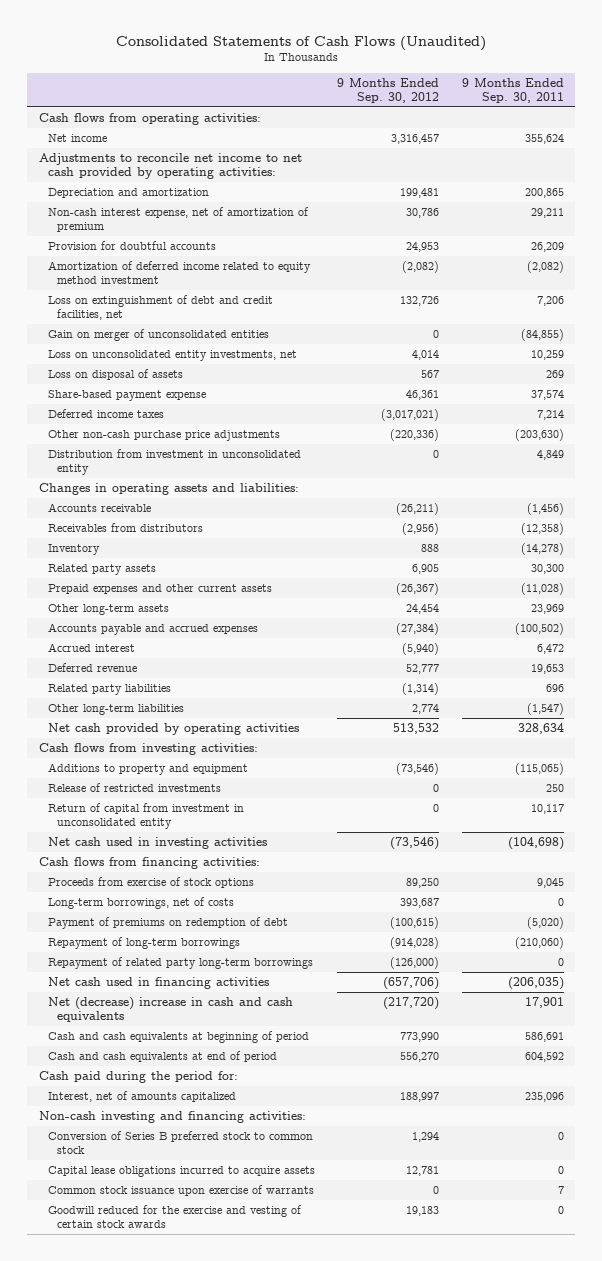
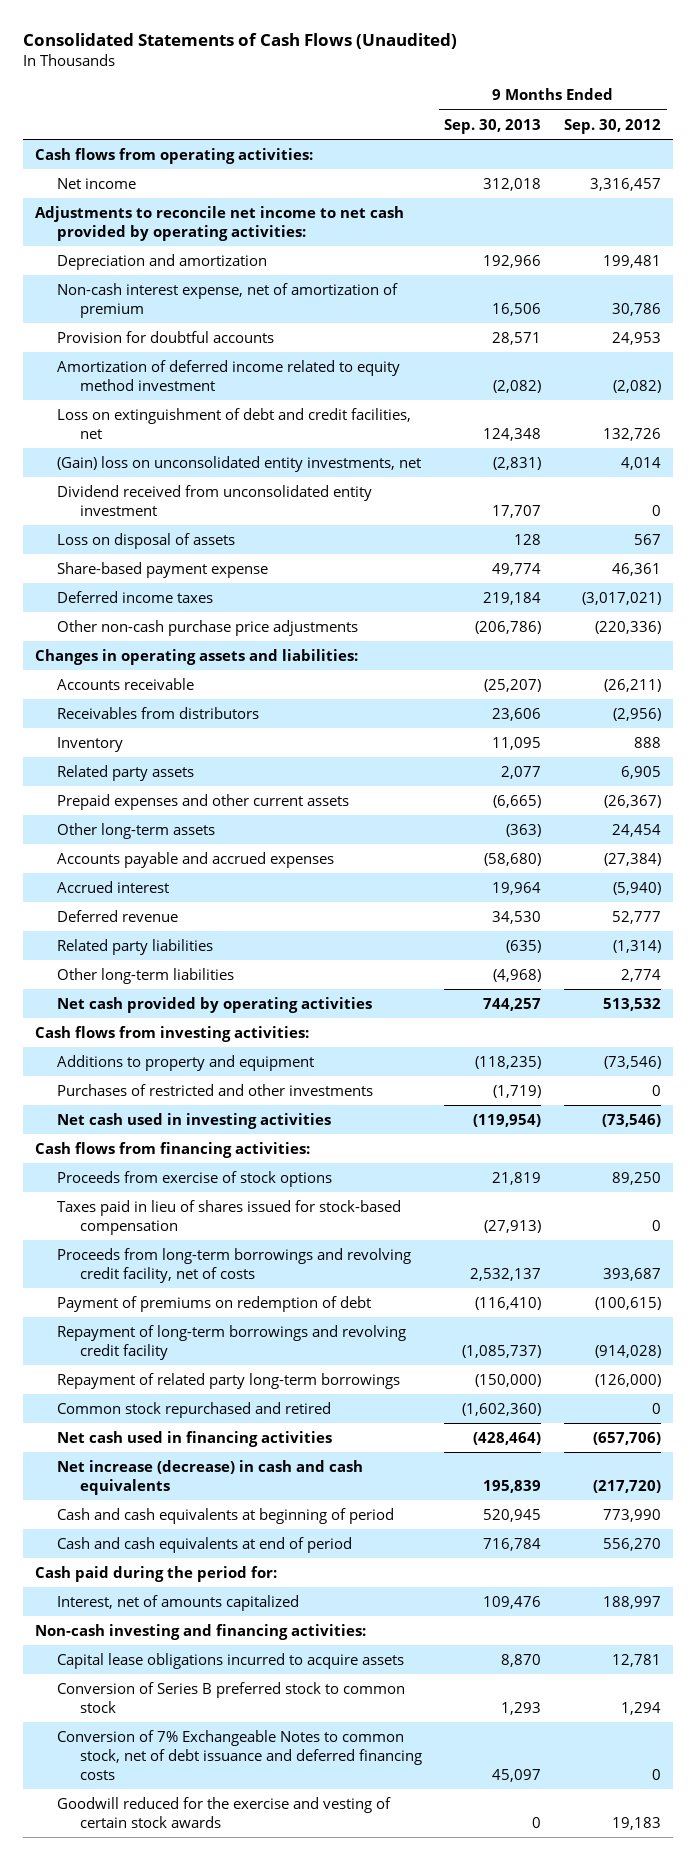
- | 9 Months Ended Sep. 30, 2012 | 9 Months Ended Sep. 30, 2011
+ | 9 Months Ended Sep. 30, 2013 | 9 Months Ended Sep. 30, 2012
- Gain on merger of unconsolidated entities | 0 | (84,855)
- Loss on unconsolidated entity investments, net | 4,014 | 10,259
+ (Gain) loss on unconsolidated entity investments, net | (2,831) | 4,014
+ Dividend received from unconsolidated entity investment | 17,707 | 0
- Distribution from investment in unconsolidated entity | 0 | 4,849
- Release of restricted investments | 0 | 250
- Return of capital from investment in unconsolidated entity | 0 | 10,117
+ Purchases of restricted and other investments | (1,719) | 0
- Long-term borrowings, net of costs | 393,687 | 0
+ Taxes paid in lieu of shares issued for stock-based compensation | (27,913) | 0
+ Proceeds from long-term borrowings and revolving credit facility, net of costs | 2,532,137 | 393,687
- Repayment of long-term borrowings | (914,028) | (210,060)
+ Repayment of long-term borrowings and revolving credit facility | (1,085,737) | (914,028)
+ Common stock repurchased and retired | (1,602,360) | 0
- Net (decrease) increase in cash and cash equivalents | (217,720) | 17,901
+ Net increase (decrease) in cash and cash equivalents | 195,839 | (217,720)
- Common stock issuance upon exercise of warrants | 0 | 7
moved down: Conversion of Series B preferred stock to common stock | 1,293 | 1,294
+ Conversion of 7% Exchangeable Notes to common stock, net of debt issuance and deferred financing costs | 45,097 | 0

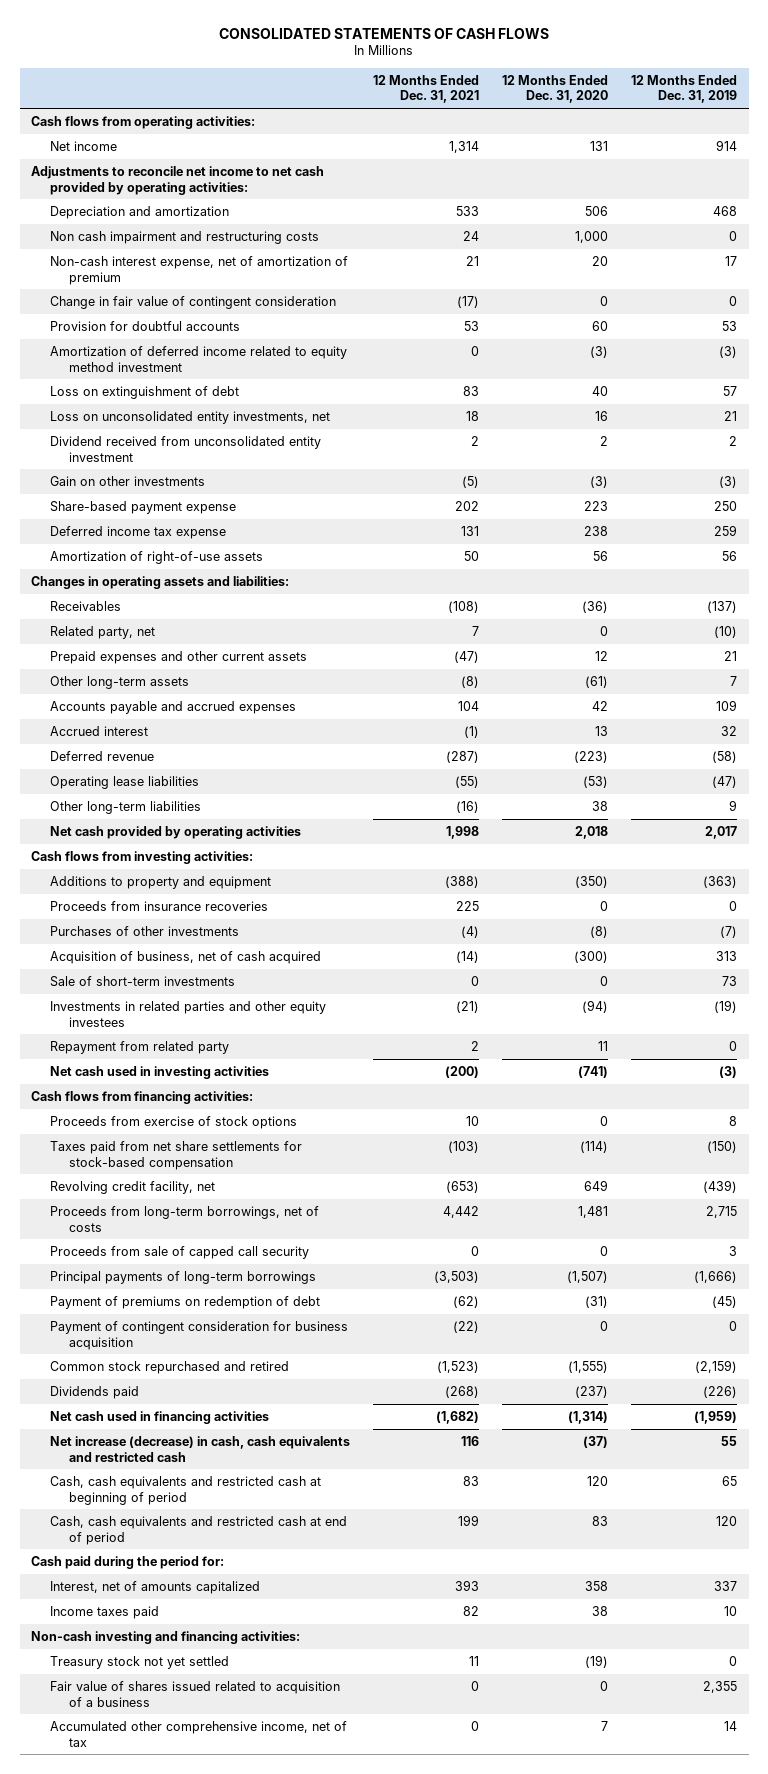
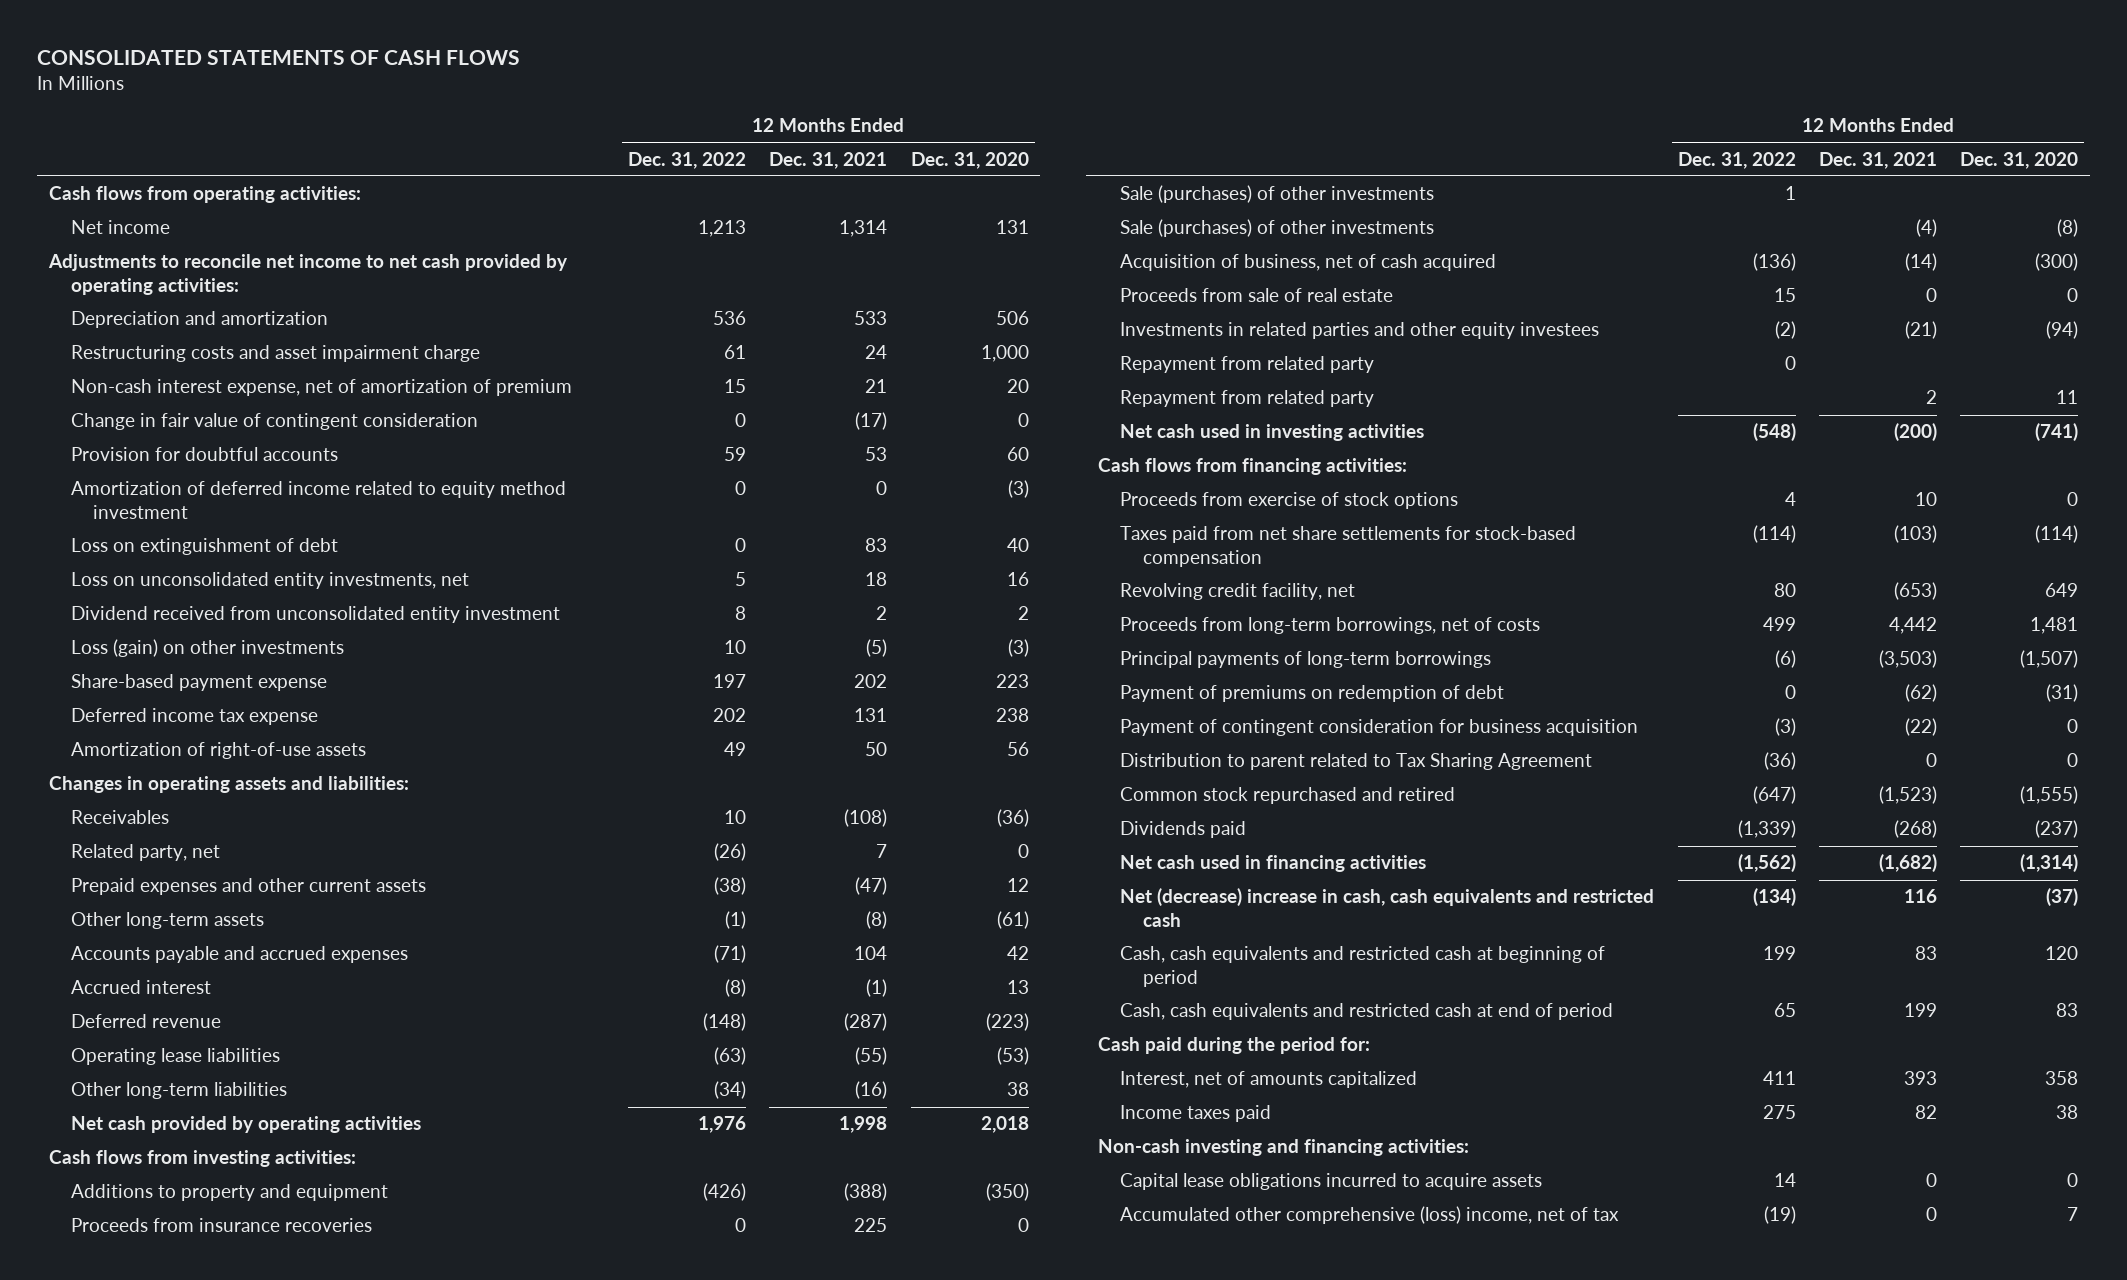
- | 12 Months Ended Dec. 31, 2021 | 12 Months Ended Dec. 31, 2020 | 12 Months Ended Dec. 31, 2019
+ | 12 Months Ended Dec. 31, 2022 | 12 Months Ended Dec. 31, 2021 | 12 Months Ended Dec. 31, 2020
- Non cash impairment and restructuring costs | 24 | 1,000 | 0
+ Restructuring costs and asset impairment charge | 61 | 24 | 1,000
- Gain on other investments | (5) | (3) | (3)
+ Loss (gain) on other investments | 10 | (5) | (3)
- Purchases of other investments | (4) | (8) | (7)
+ Sale (purchases) of other investments | 1 | |
+ Sale (purchases) of other investments | | (4) | (8)
- Sale of short-term investments | 0 | 0 | 73
+ Proceeds from sale of real estate | 15 | 0 | 0
+ Repayment from related party | 0 | |
- Proceeds from sale of capped call security | 0 | 0 | 3
+ Distribution to parent related to Tax Sharing Agreement | (36) | 0 | 0
- Net increase (decrease) in cash, cash equivalents and restricted cash | 116 | (37) | 55
+ Net (decrease) increase in cash, cash equivalents and restricted cash | (134) | 116 | (37)
- Treasury stock not yet settled | 11 | (19) | 0
- Fair value of shares issued related to acquisition of a business | 0 | 0 | 2,355
- Accumulated other comprehensive income, net of tax | 0 | 7 | 14
+ Capital lease obligations incurred to acquire assets | 14 | 0 | 0
+ Accumulated other comprehensive (loss) income, net of tax | (19) | 0 | 7

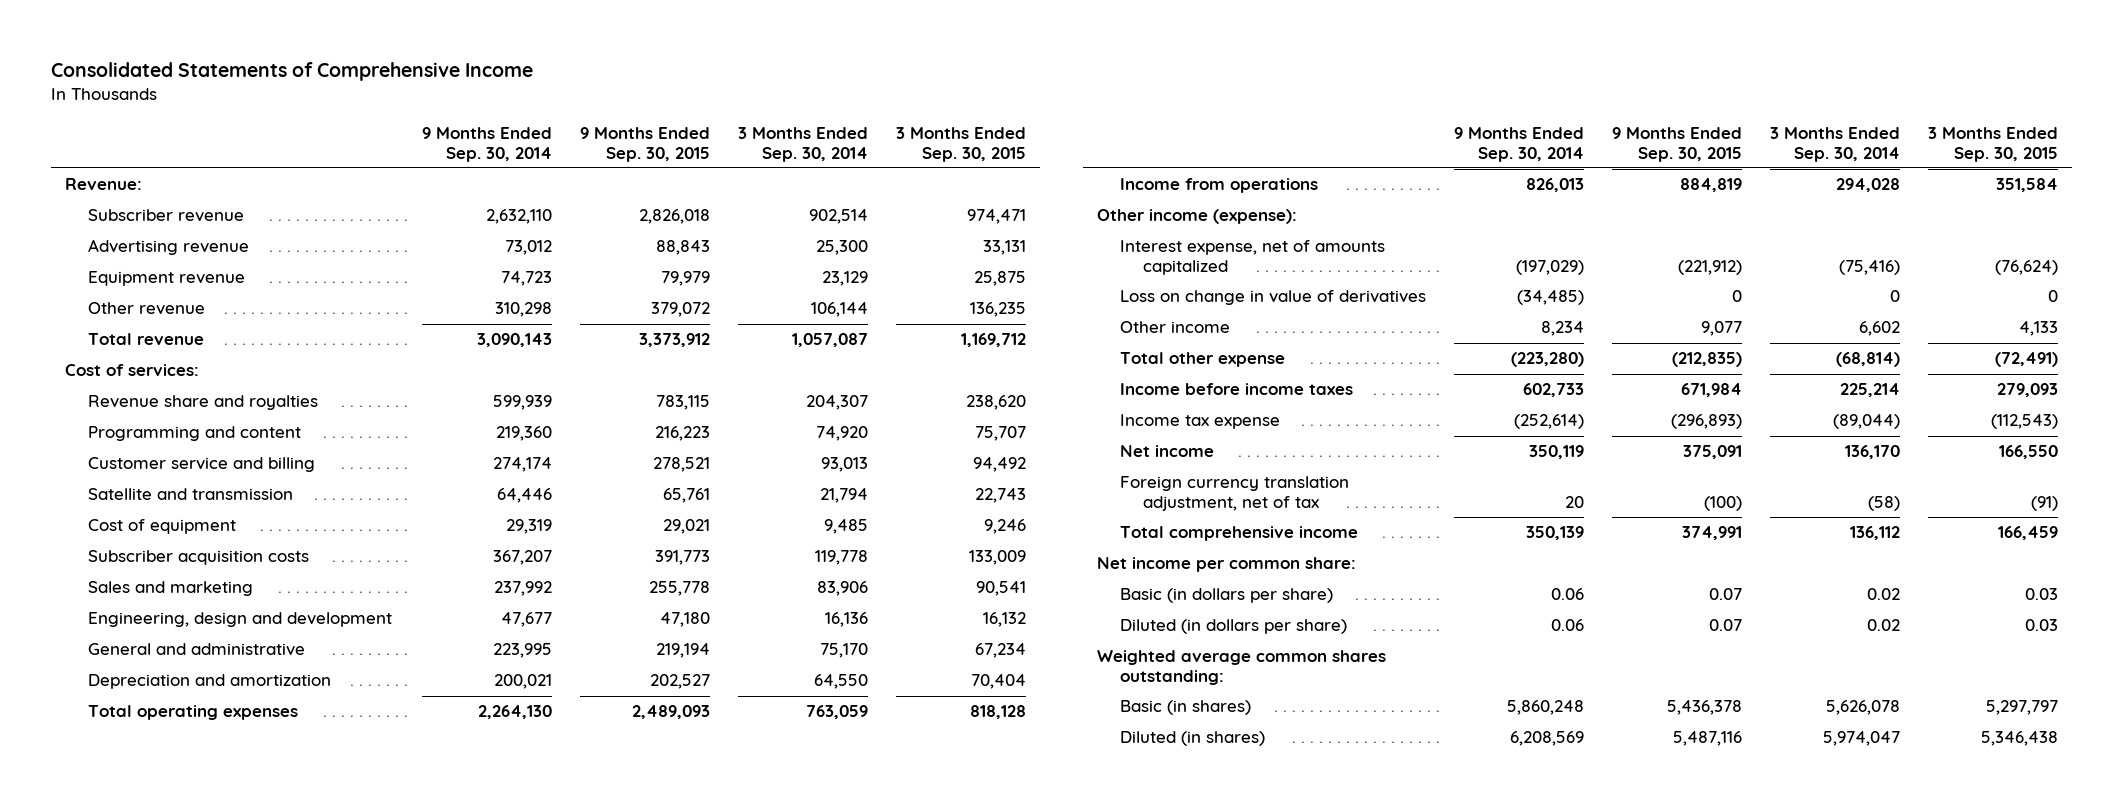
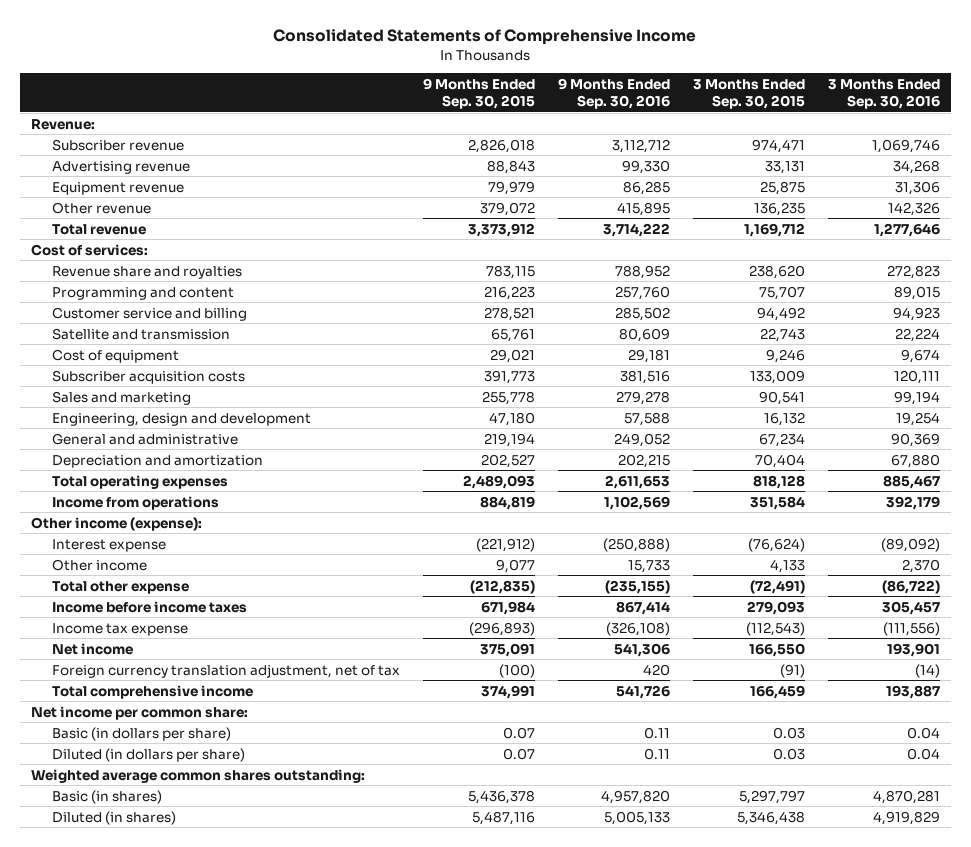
- | 9 Months Ended Sep. 30, 2014 | 9 Months Ended Sep. 30, 2015 | 3 Months Ended Sep. 30, 2014 | 3 Months Ended Sep. 30, 2015
+ | 9 Months Ended Sep. 30, 2015 | 9 Months Ended Sep. 30, 2016 | 3 Months Ended Sep. 30, 2015 | 3 Months Ended Sep. 30, 2016
- Interest expense, net of amounts capitalized | (197,029) | (221,912) | (75,416) | (76,624)
- Loss on change in value of derivatives | (34,485) | 0 | 0 | 0
+ Interest expense | (221,912) | (250,888) | (76,624) | (89,092)

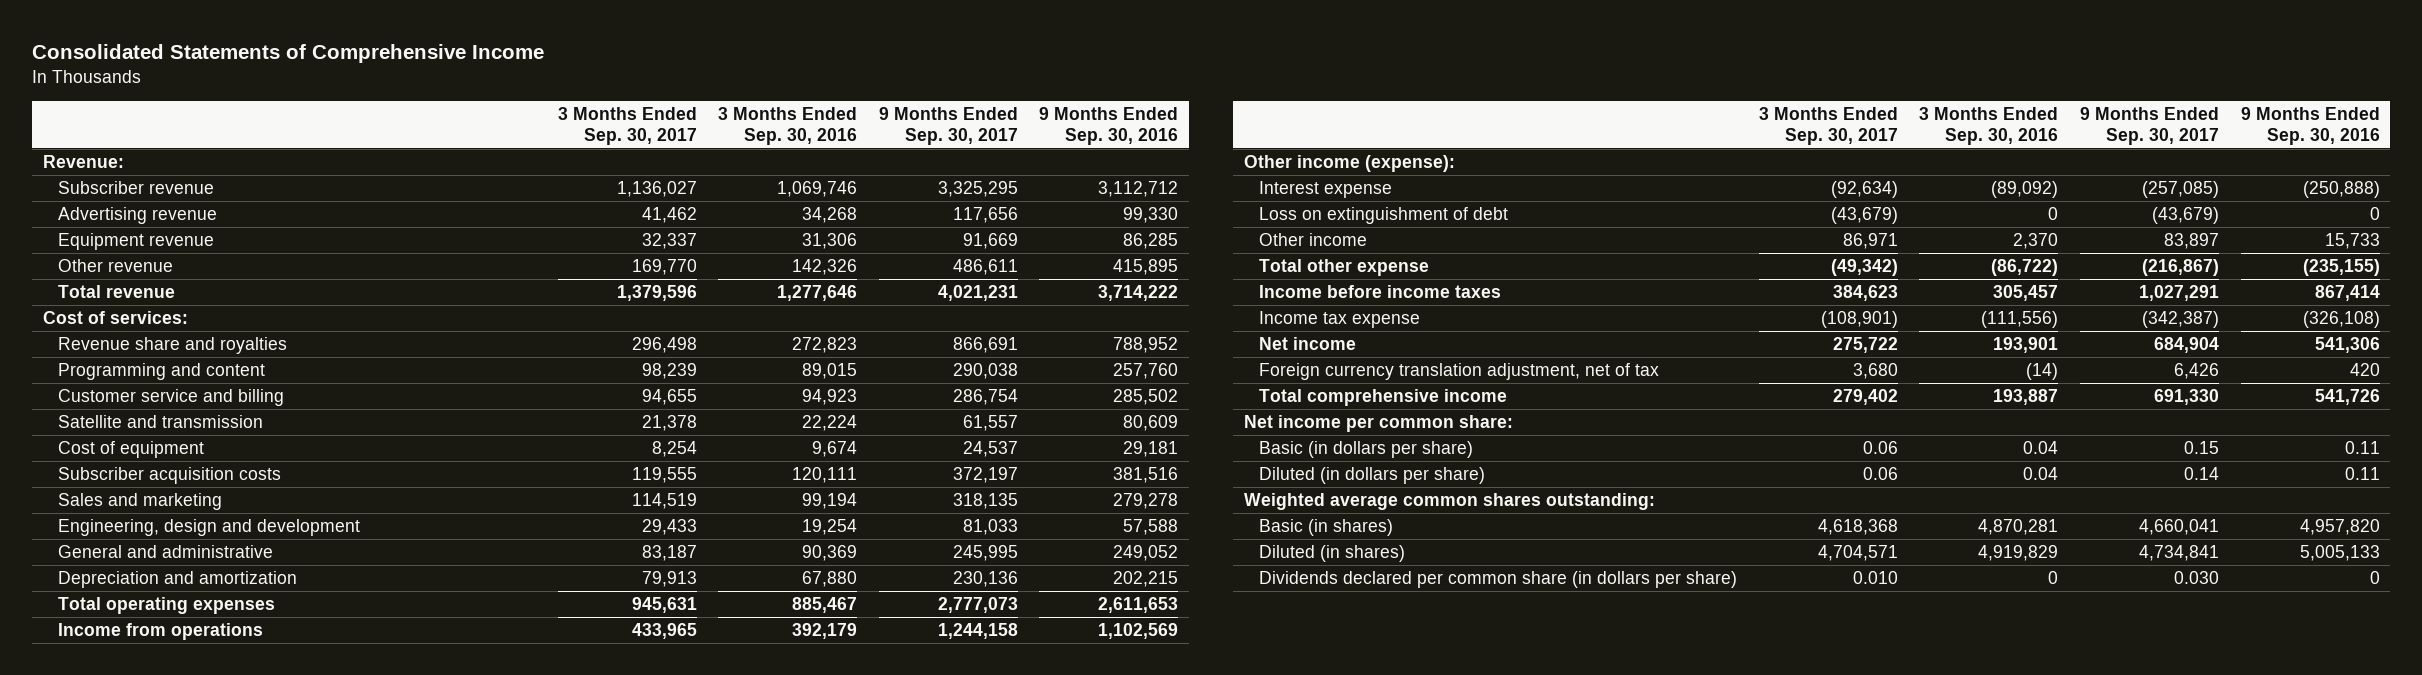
- | 9 Months Ended Sep. 30, 2015 | 9 Months Ended Sep. 30, 2016 | 3 Months Ended Sep. 30, 2015 | 3 Months Ended Sep. 30, 2016
+ | 3 Months Ended Sep. 30, 2017 | 3 Months Ended Sep. 30, 2016 | 9 Months Ended Sep. 30, 2017 | 9 Months Ended Sep. 30, 2016
+ Loss on extinguishment of debt | (43,679) | 0 | (43,679) | 0
+ Dividends declared per common share (in dollars per share) | 0.010 | 0 | 0.030 | 0

